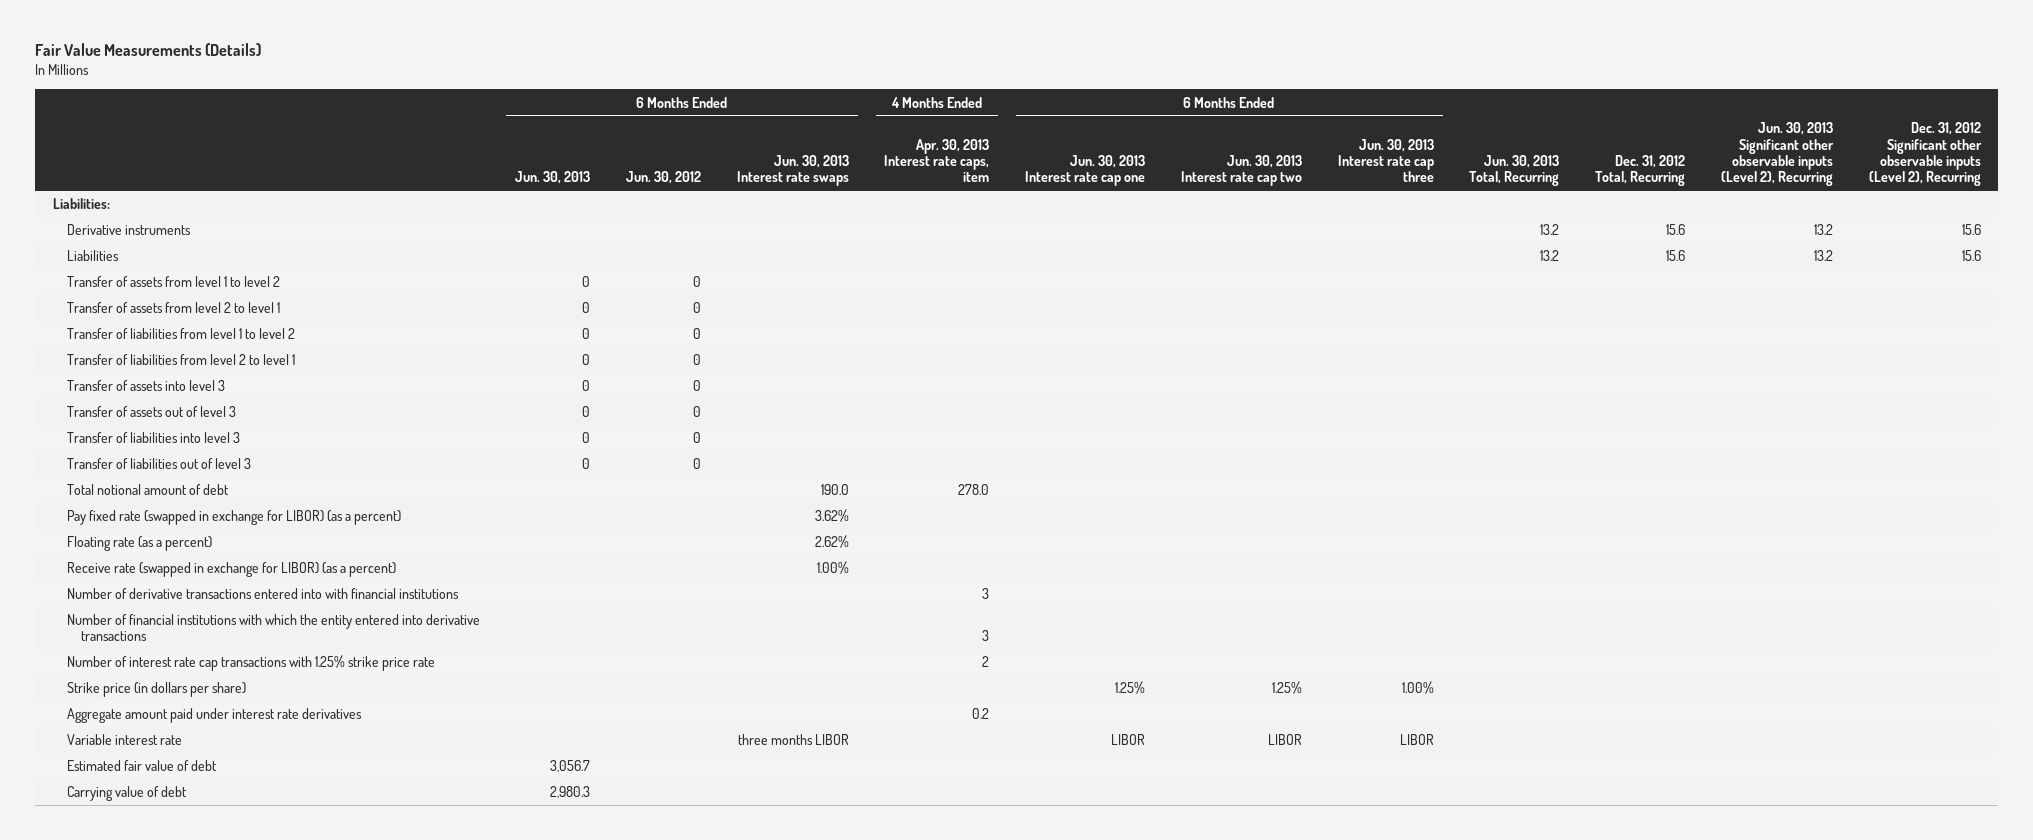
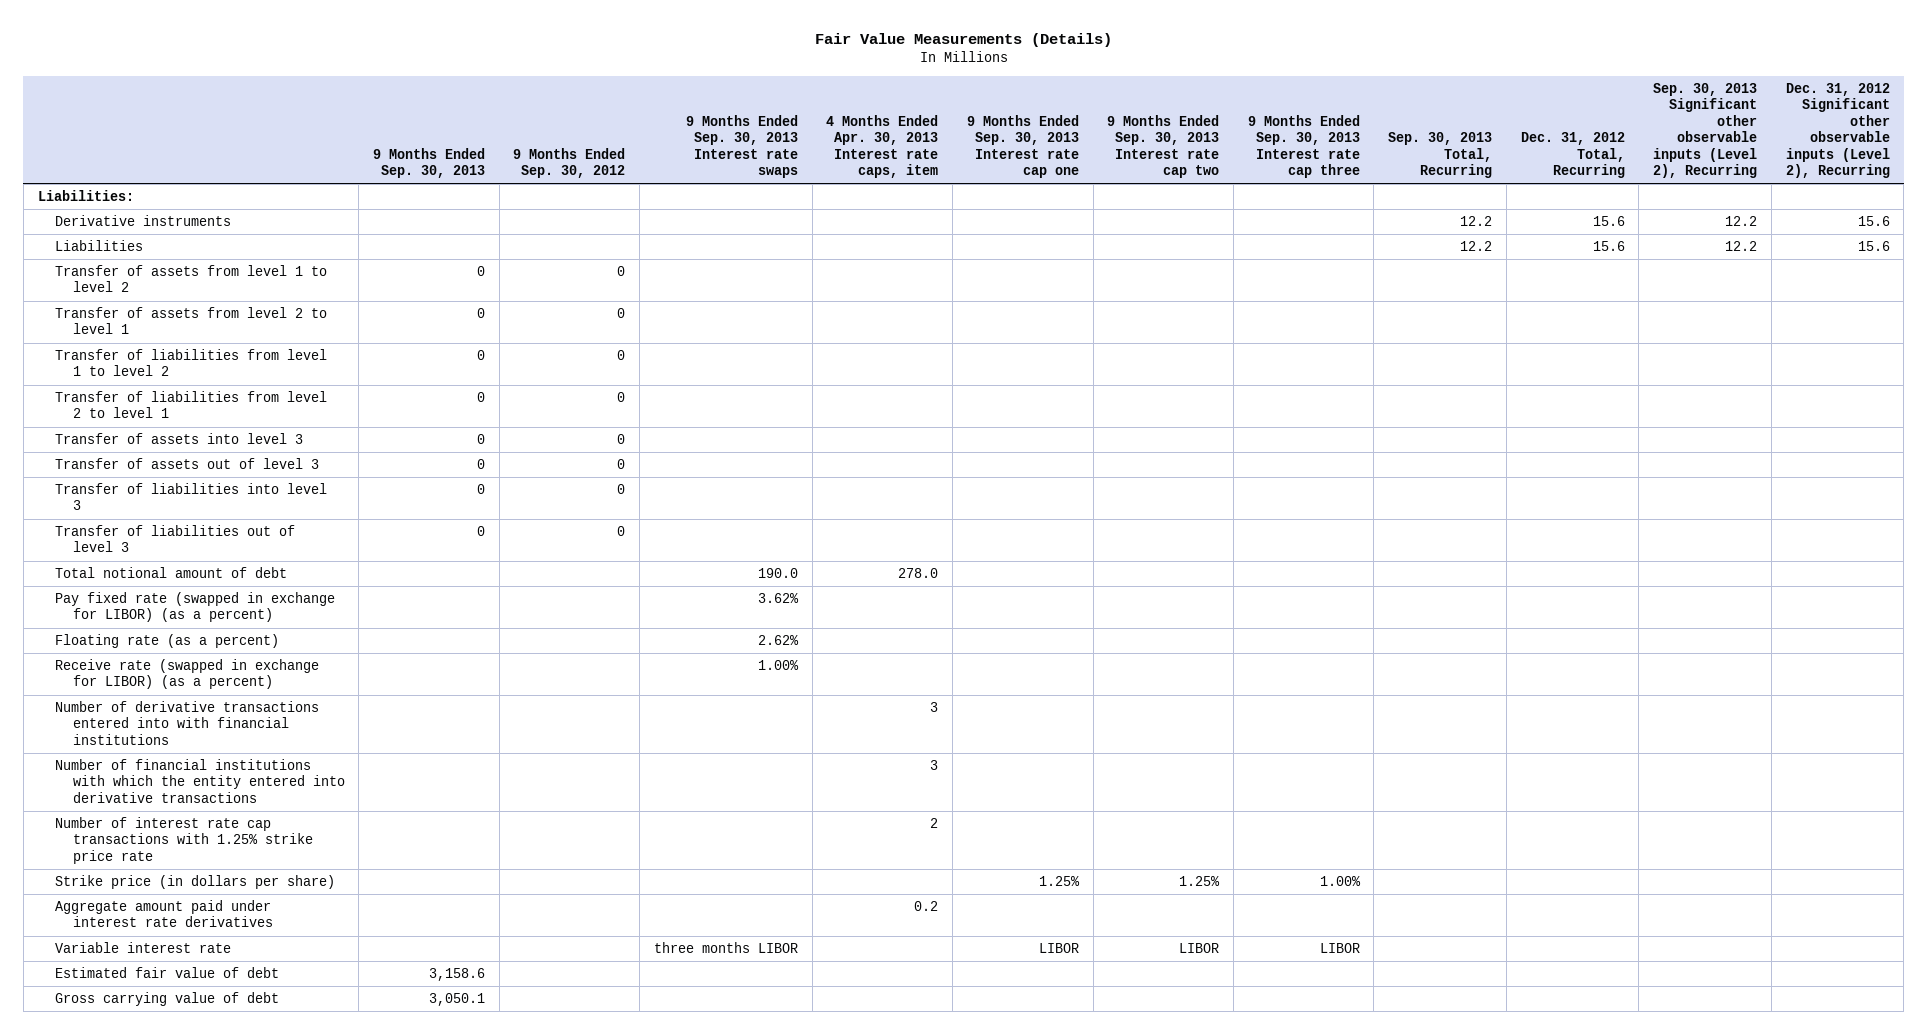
- | 6 Months Ended Jun. 30, 2013 | 6 Months Ended Jun. 30, 2012 | 6 Months Ended Jun. 30, 2013 Interest rate swaps | 4 Months Ended Apr. 30, 2013 Interest rate caps, item | 6 Months Ended Jun. 30, 2013 Interest rate cap one | 6 Months Ended Jun. 30, 2013 Interest rate cap two | 6 Months Ended Jun. 30, 2013 Interest rate cap three | Jun. 30, 2013 Total, Recurring | Dec. 31, 2012 Total, Recurring | Jun. 30, 2013 Significant other observable inputs (Level 2), Recurring | Dec. 31, 2012 Significant other observable inputs (Level 2), Recurring
+ | 9 Months Ended Sep. 30, 2013 | 9 Months Ended Sep. 30, 2012 | 9 Months Ended Sep. 30, 2013 Interest rate swaps | 4 Months Ended Apr. 30, 2013 Interest rate caps, item | 9 Months Ended Sep. 30, 2013 Interest rate cap one | 9 Months Ended Sep. 30, 2013 Interest rate cap two | 9 Months Ended Sep. 30, 2013 Interest rate cap three | Sep. 30, 2013 Total, Recurring | Dec. 31, 2012 Total, Recurring | Sep. 30, 2013 Significant other observable inputs (Level 2), Recurring | Dec. 31, 2012 Significant other observable inputs (Level 2), Recurring
- Carrying value of debt | 2,980.3 | | | | | | | | | |
+ Gross carrying value of debt | 3,050.1 | | | | | | | | | |

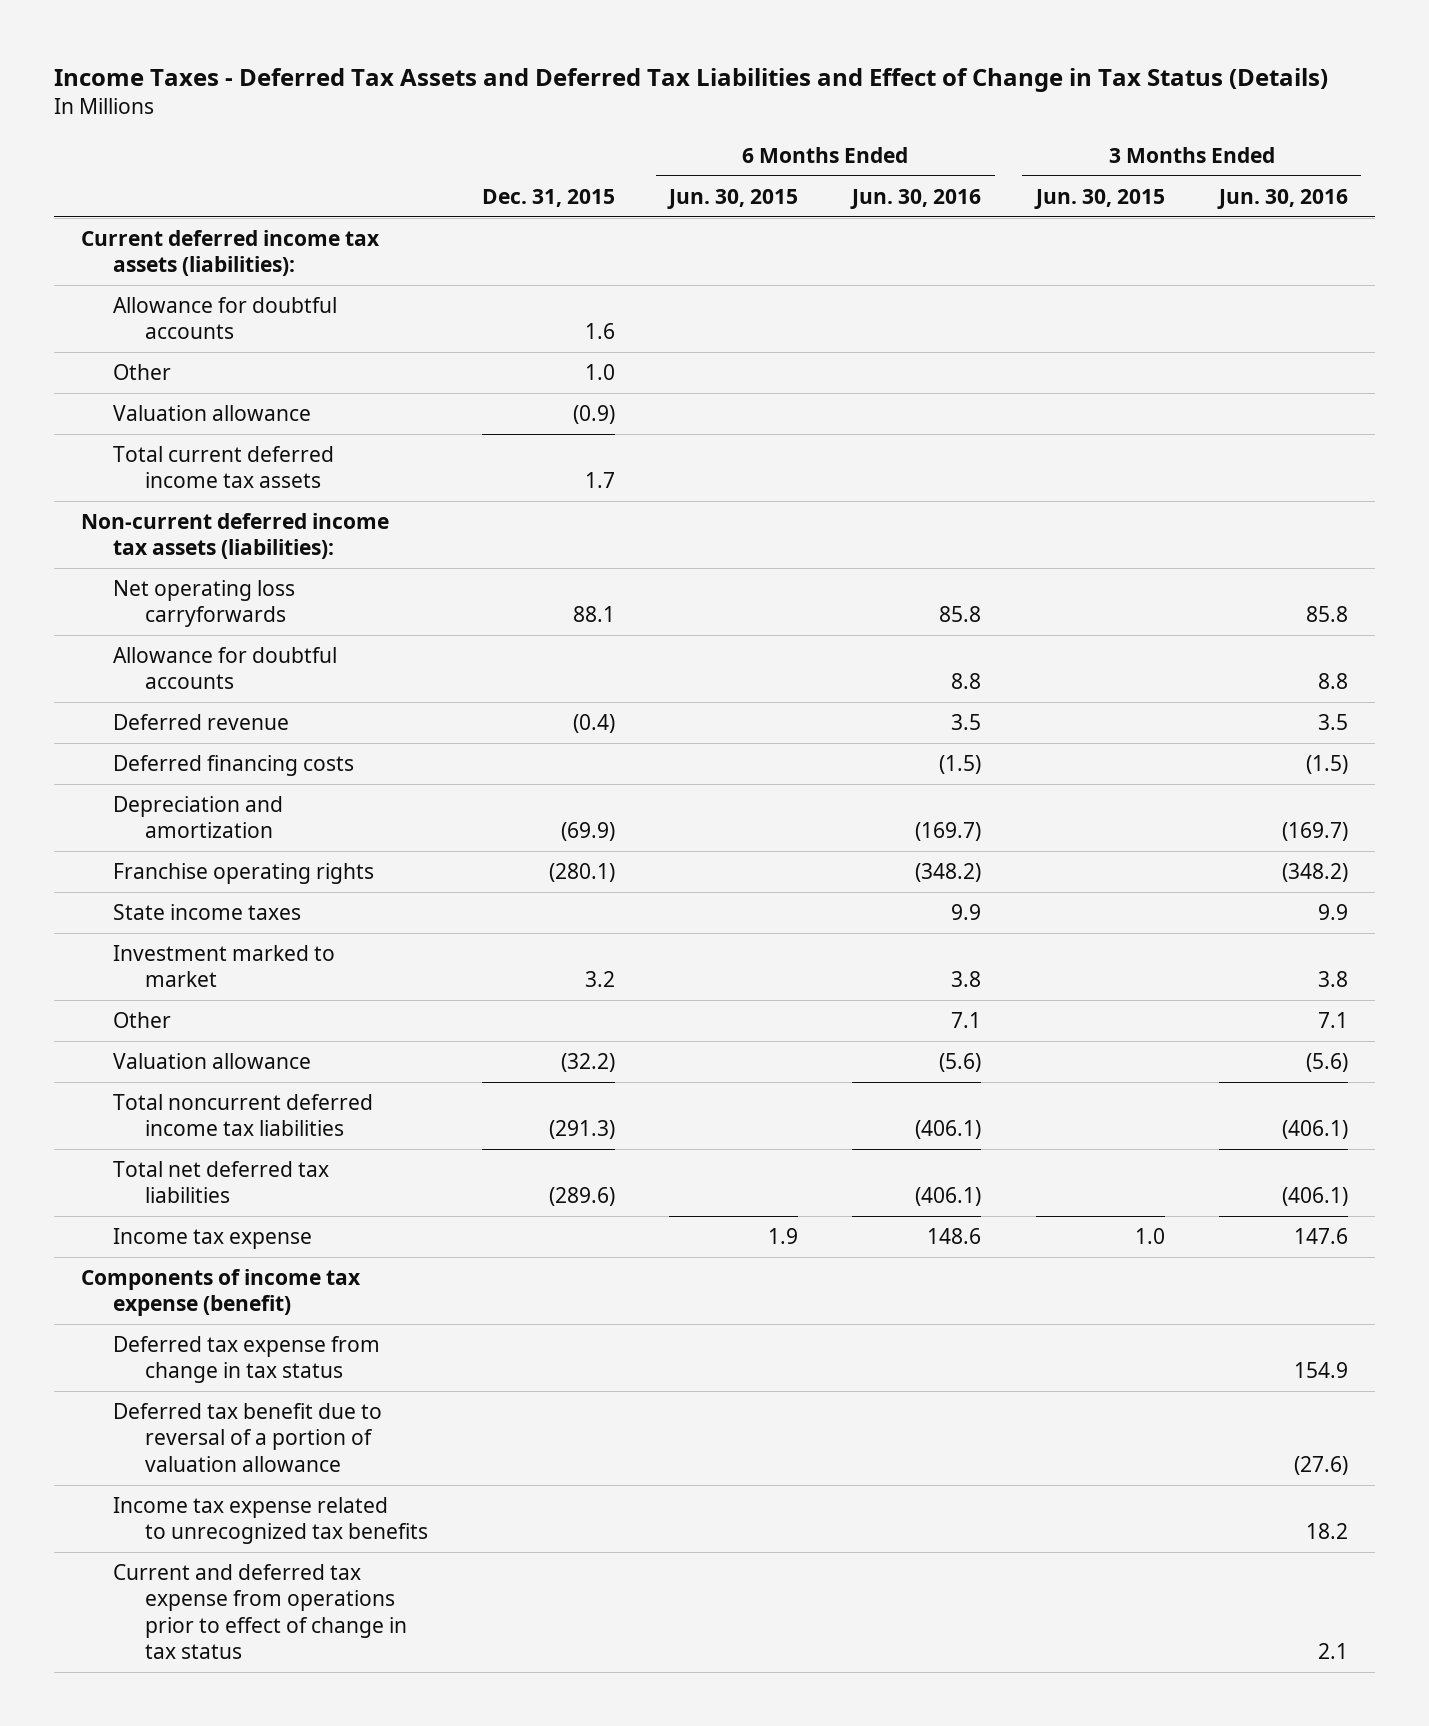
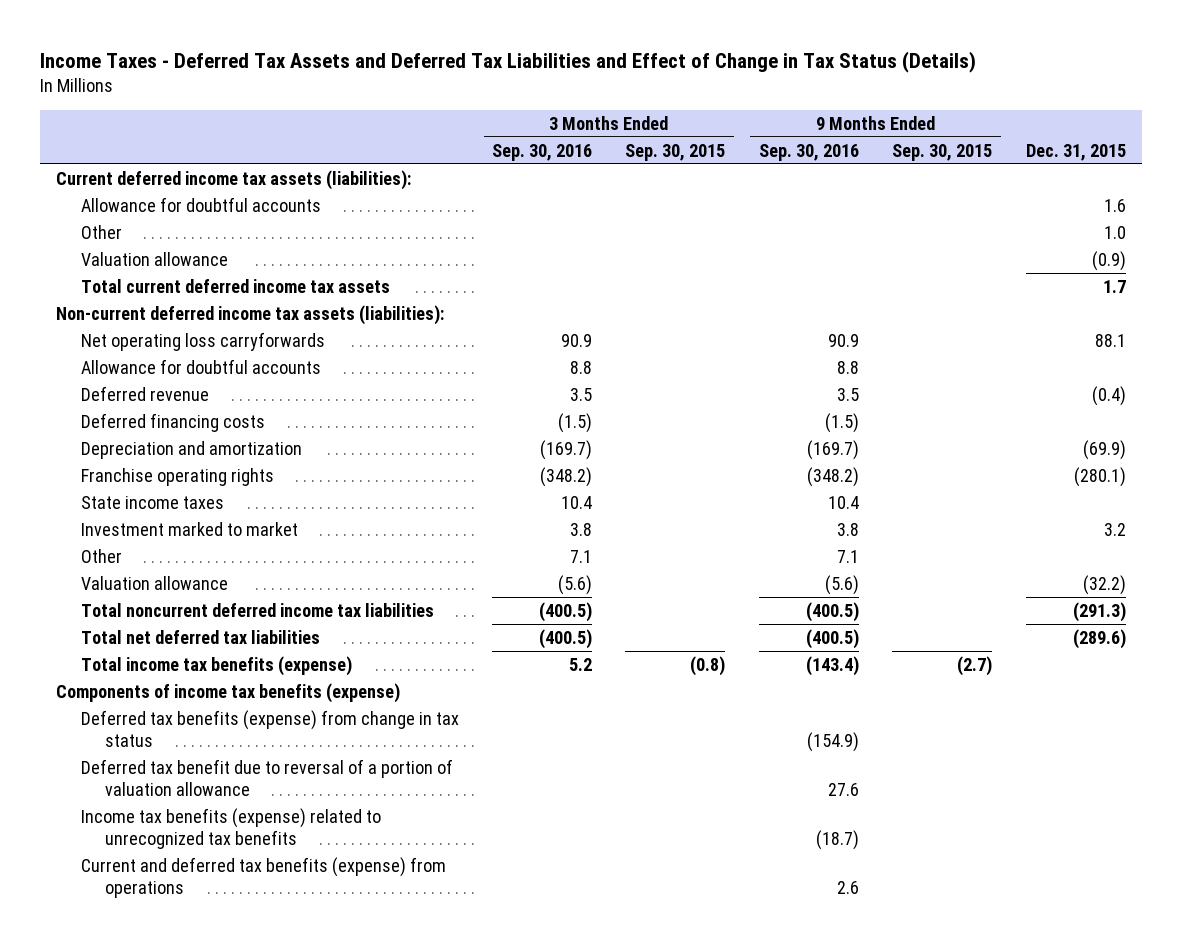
- | Dec. 31, 2015 | 6 Months Ended Jun. 30, 2015 | 6 Months Ended Jun. 30, 2016 | 3 Months Ended Jun. 30, 2015 | 3 Months Ended Jun. 30, 2016
+ | 3 Months Ended Sep. 30, 2016 | 3 Months Ended Sep. 30, 2015 | 9 Months Ended Sep. 30, 2016 | 9 Months Ended Sep. 30, 2015 | Dec. 31, 2015
- Income tax expense | | 1.9 | 148.6 | 1.0 | 147.6
- Components of income tax expense (benefit)
- Deferred tax expense from change in tax status | | | | | 154.9
+ Total income tax benefits (expense) | 5.2 | (0.8) | (143.4) | (2.7) |
+ Components of income tax benefits (expense)
+ Deferred tax benefits (expense) from change in tax status | | | (154.9) | |
- Income tax expense related to unrecognized tax benefits | | | | | 18.2
- Current and deferred tax expense from operations prior to effect of change in tax status | | | | | 2.1
+ Income tax benefits (expense) related to unrecognized tax benefits | | | (18.7) | |
+ Current and deferred tax benefits (expense) from operations | | | 2.6 | |

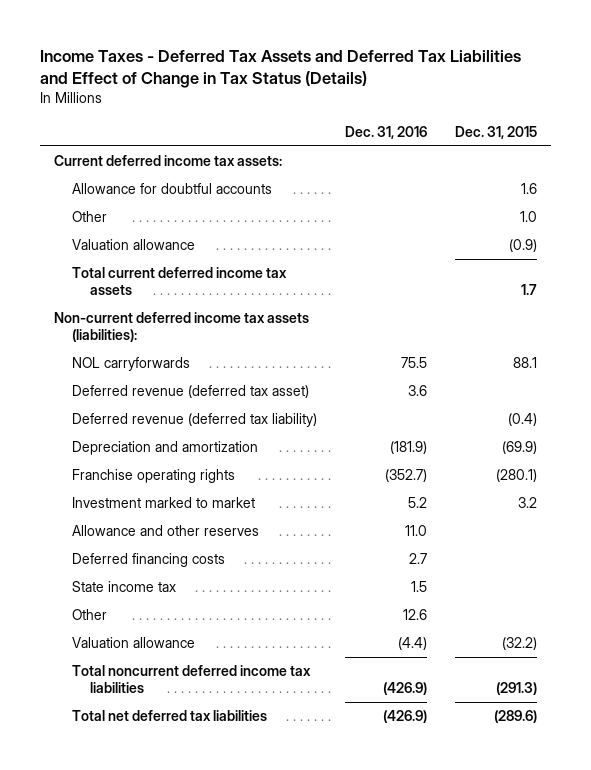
- | 3 Months Ended Sep. 30, 2016 | 3 Months Ended Sep. 30, 2015 | 9 Months Ended Sep. 30, 2016 | 9 Months Ended Sep. 30, 2015 | Dec. 31, 2015
+ | Dec. 31, 2016 | Dec. 31, 2015
- Current deferred income tax assets (liabilities):
+ Current deferred income tax assets:
- Net operating loss carryforwards | 90.9 | | 90.9 | | 88.1
- Allowance for doubtful accounts | 8.8 | | 8.8 | |
- Deferred revenue | 3.5 | | 3.5 | | (0.4)
+ NOL carryforwards | 75.5 | 88.1
+ Deferred revenue (deferred tax asset) | 3.6 |
+ Deferred revenue (deferred tax liability) | | (0.4)
- State income taxes | 10.4 | | 10.4 | |
+ Allowance and other reserves | 11.0 |
moved down: Deferred financing costs | 2.7 |
+ State income tax | 1.5 |
- Total income tax benefits (expense) | 5.2 | (0.8) | (143.4) | (2.7) |
- Components of income tax benefits (expense)
- Deferred tax benefits (expense) from change in tax status | | | (154.9) | |
- Deferred tax benefit due to reversal of a portion of valuation allowance | | | 27.6 | |
- Income tax benefits (expense) related to unrecognized tax benefits | | | (18.7) | |
- Current and deferred tax benefits (expense) from operations | | | 2.6 | |

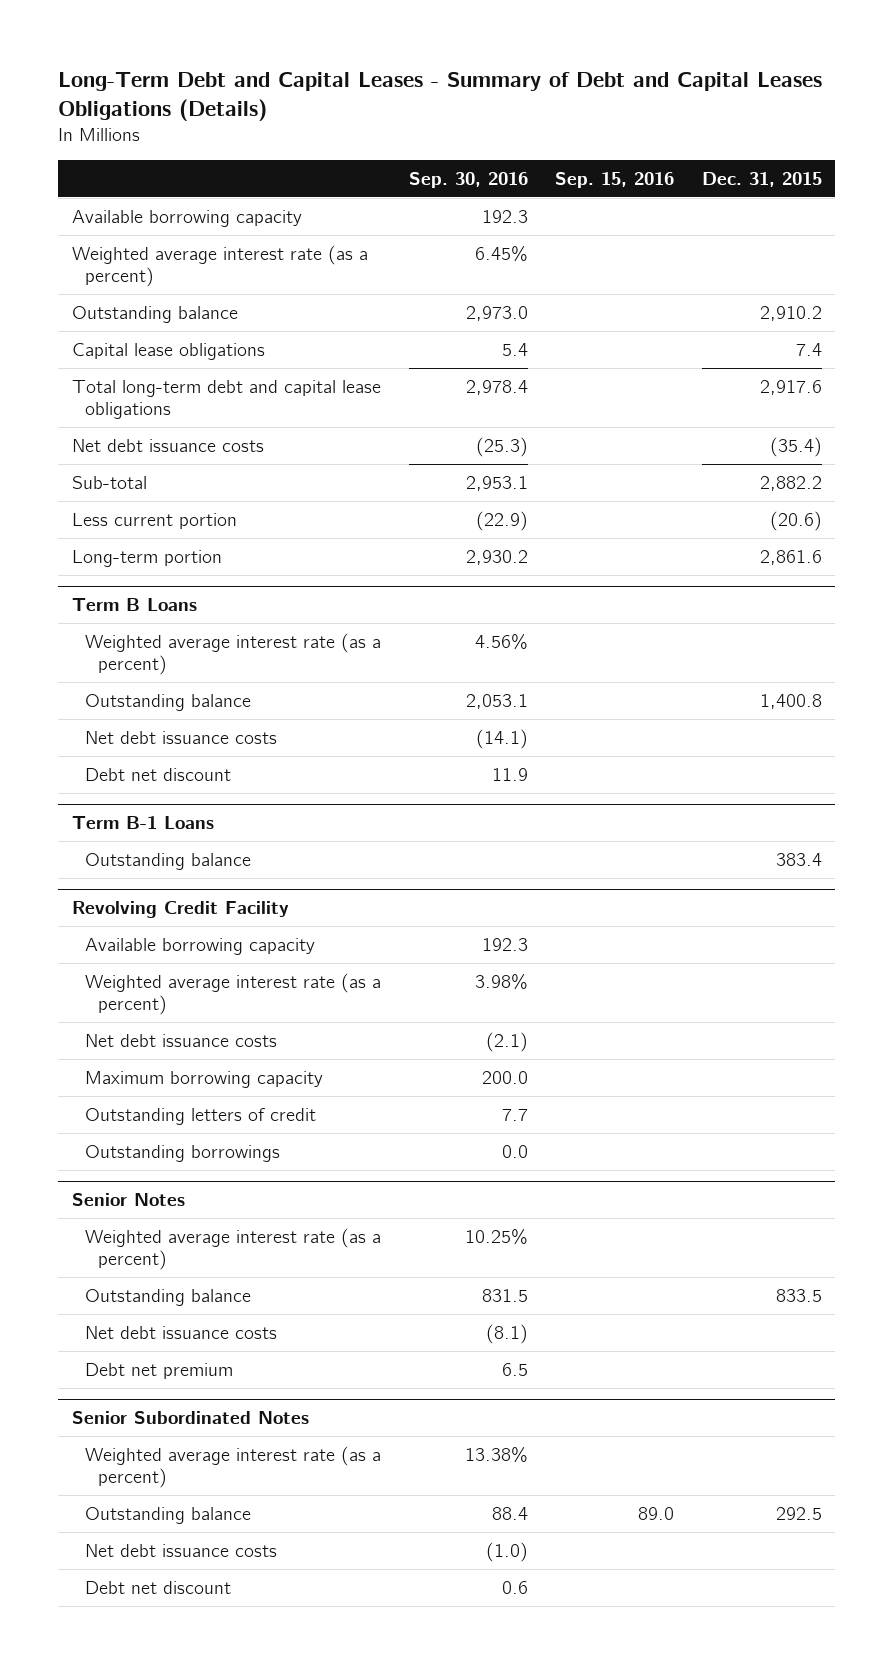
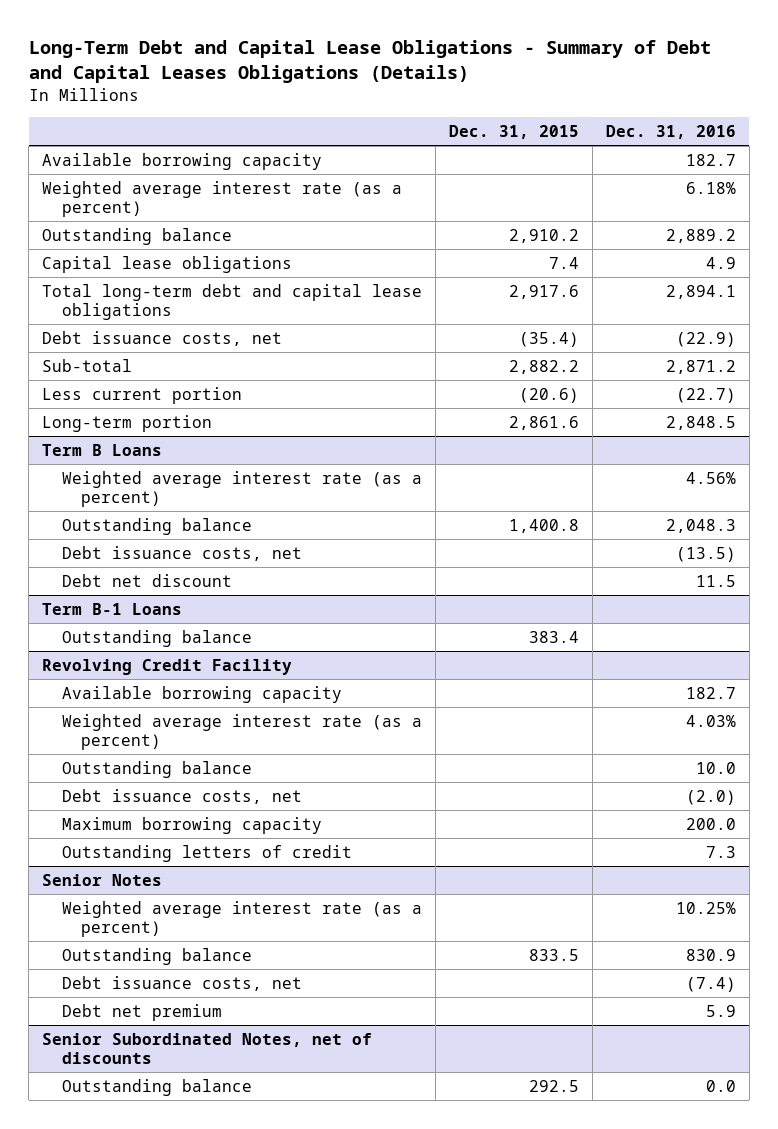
- Long-Term Debt and Capital Leases - Summary of Debt and Capital Leases Obligations (Details)
+ Long-Term Debt and Capital Lease Obligations - Summary of Debt and Capital Leases Obligations (Details)
- | Sep. 30, 2016 | Sep. 15, 2016 | Dec. 31, 2015
+ | Dec. 31, 2015 | Dec. 31, 2016
- Net debt issuance costs | (25.3) | | (35.4)
+ Debt issuance costs, net | (35.4) | (22.9)
@ Term B Loans
- Net debt issuance costs | (14.1) | |
+ Debt issuance costs, net | | (13.5)
@ Revolving Credit Facility
- Net debt issuance costs | (2.1) | |
+ Outstanding balance | | 10.0
+ Debt issuance costs, net | | (2.0)
- Outstanding borrowings | 0.0 | |
@ Senior Notes
- Net debt issuance costs | (8.1) | |
+ Debt issuance costs, net | | (7.4)
- Senior Subordinated Notes
- Weighted average interest rate (as a percent) | 13.38% | |
+ Senior Subordinated Notes, net of discounts
- Net debt issuance costs | (1.0) | |
- Debt net discount | 0.6 | |

